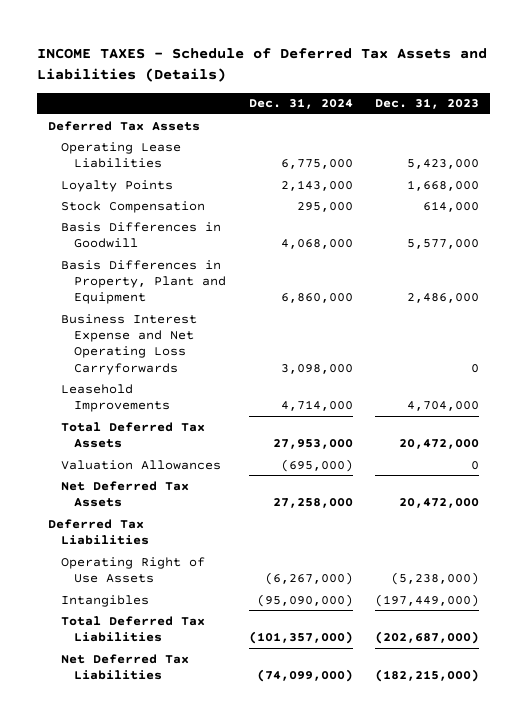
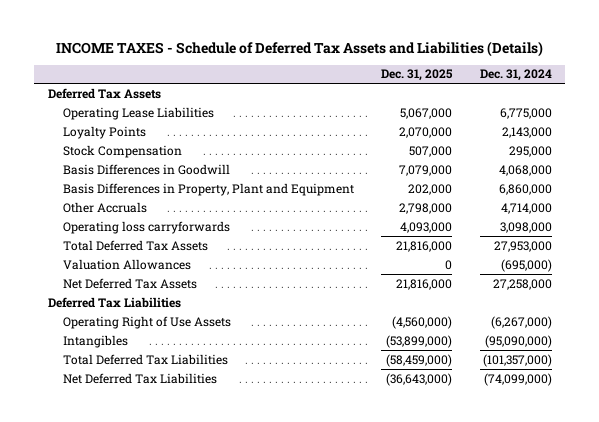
- | Dec. 31, 2024 | Dec. 31, 2023
+ | Dec. 31, 2025 | Dec. 31, 2024
- Business Interest Expense and Net Operating Loss Carryforwards | 3,098,000 | 0
- Leasehold Improvements | 4,714,000 | 4,704,000
+ Other Accruals | 2,798,000 | 4,714,000
+ Operating loss carryforwards | 4,093,000 | 3,098,000

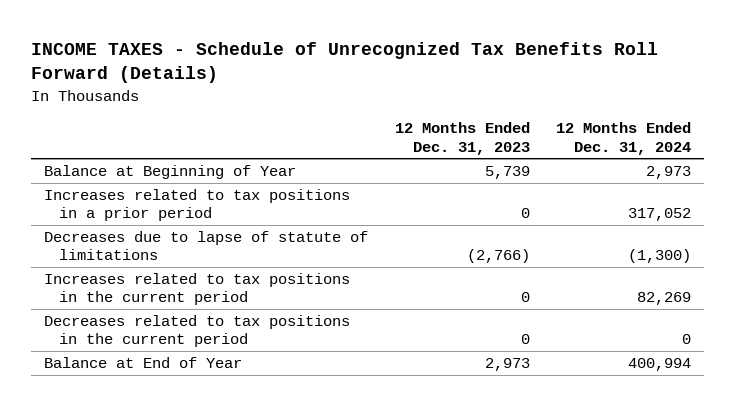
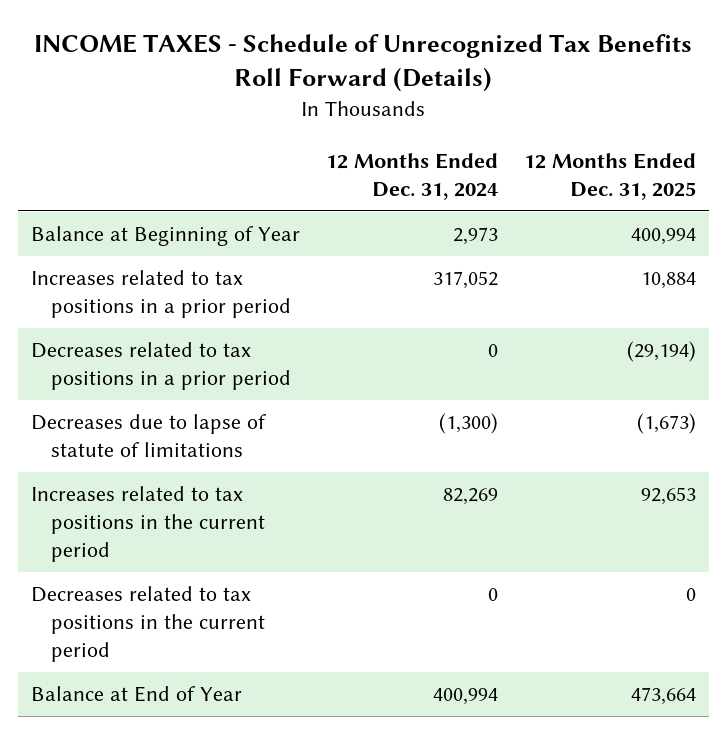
- | 12 Months Ended Dec. 31, 2023 | 12 Months Ended Dec. 31, 2024
+ | 12 Months Ended Dec. 31, 2024 | 12 Months Ended Dec. 31, 2025
+ Decreases related to tax positions in a prior period | 0 | (29,194)

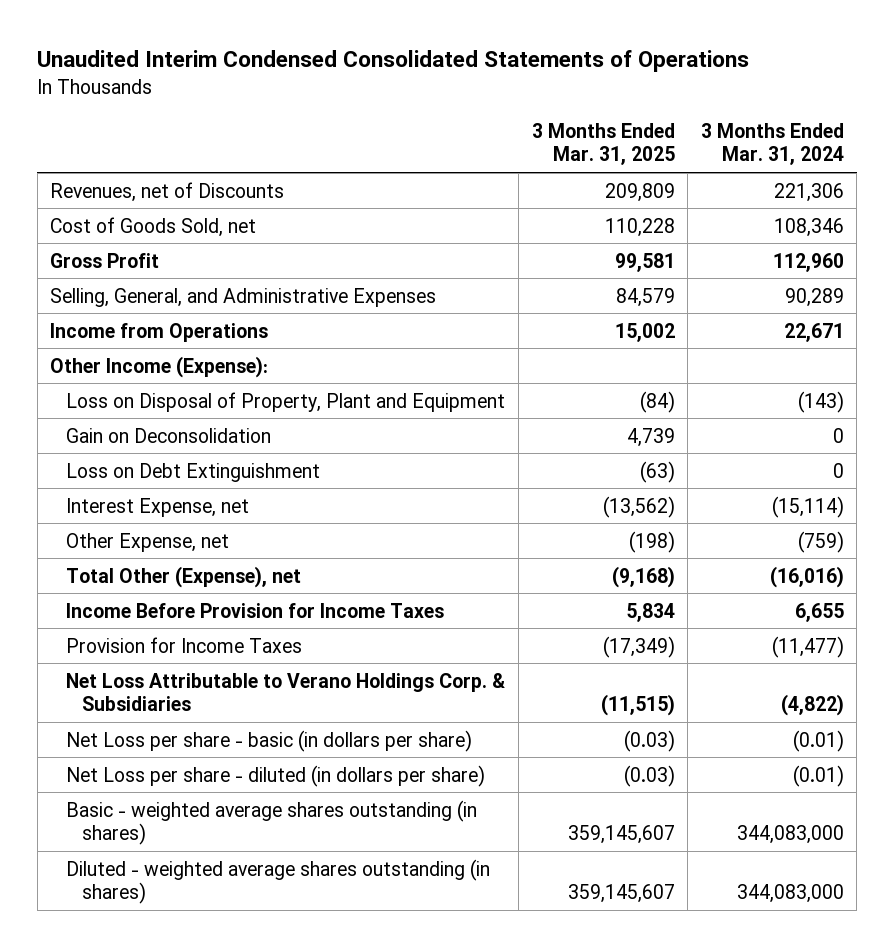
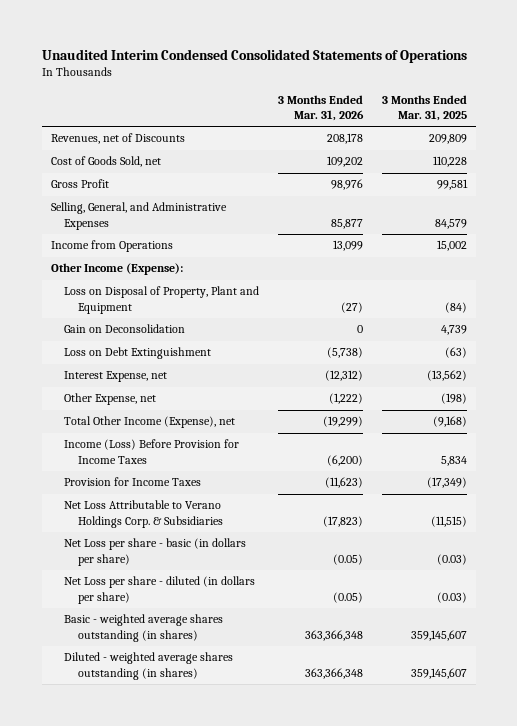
- | 3 Months Ended Mar. 31, 2025 | 3 Months Ended Mar. 31, 2024
+ | 3 Months Ended Mar. 31, 2026 | 3 Months Ended Mar. 31, 2025
- Total Other (Expense), net | (9,168) | (16,016)
- Income Before Provision for Income Taxes | 5,834 | 6,655
+ Total Other Income (Expense), net | (19,299) | (9,168)
+ Income (Loss) Before Provision for Income Taxes | (6,200) | 5,834

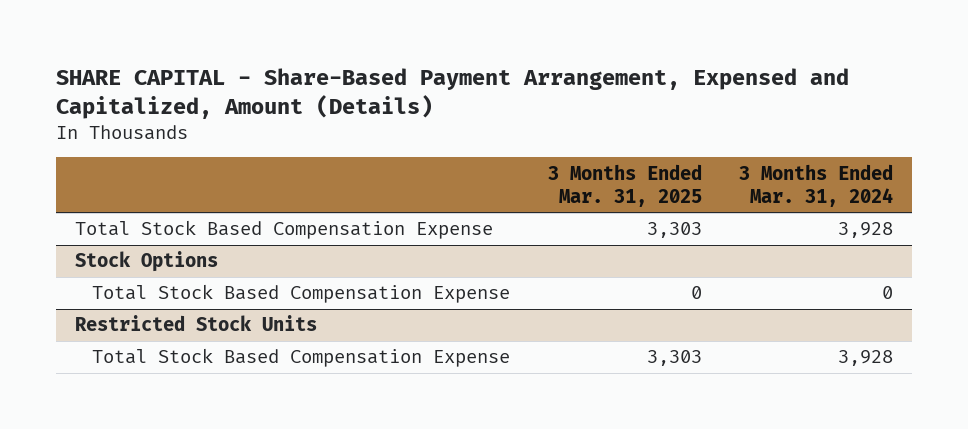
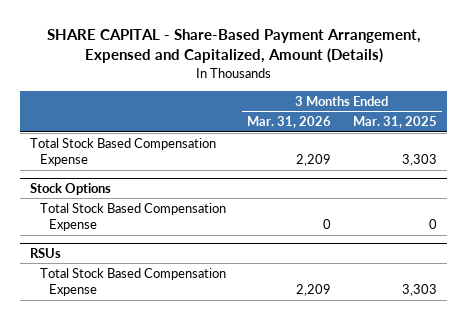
- | 3 Months Ended Mar. 31, 2025 | 3 Months Ended Mar. 31, 2024
+ | 3 Months Ended Mar. 31, 2026 | 3 Months Ended Mar. 31, 2025
- Restricted Stock Units
+ RSUs

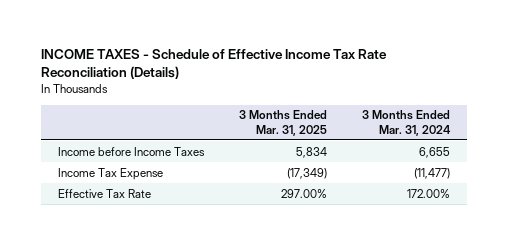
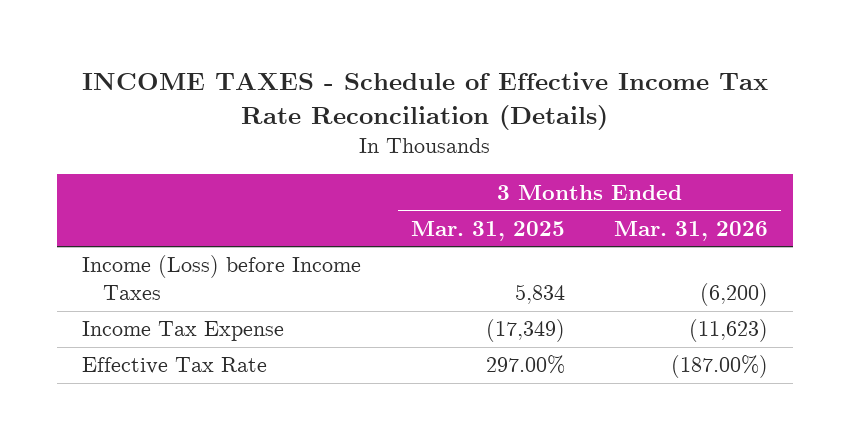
- | 3 Months Ended Mar. 31, 2025 | 3 Months Ended Mar. 31, 2024
+ | 3 Months Ended Mar. 31, 2025 | 3 Months Ended Mar. 31, 2026
- Income before Income Taxes | 5,834 | 6,655
+ Income (Loss) before Income Taxes | 5,834 | (6,200)

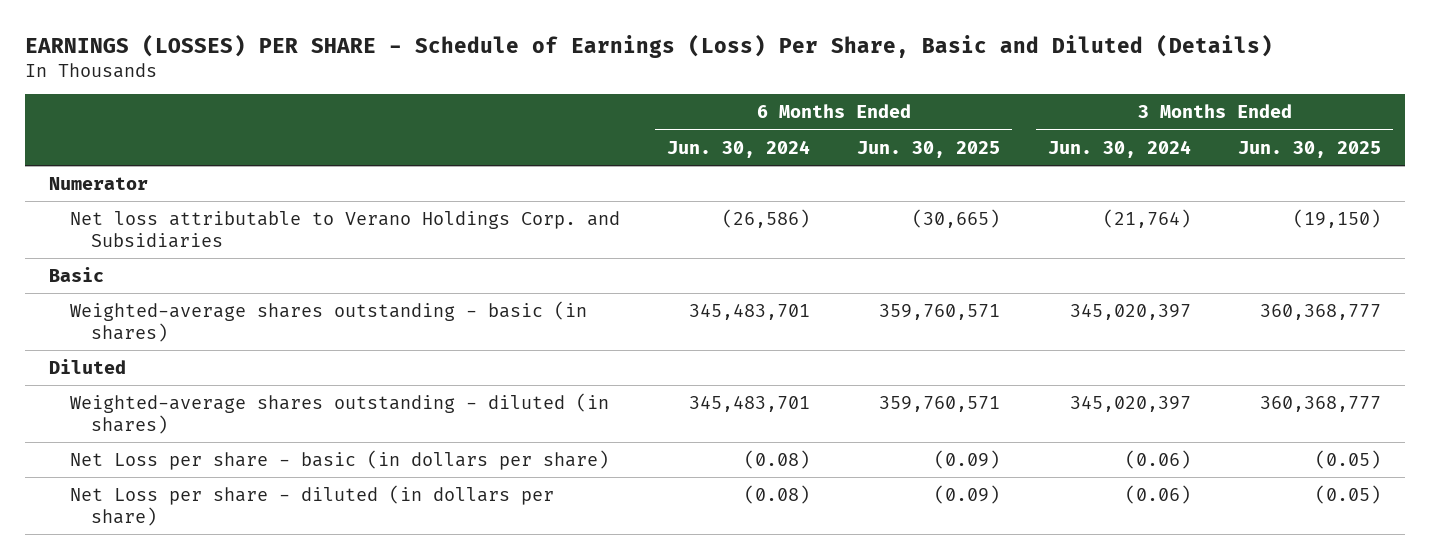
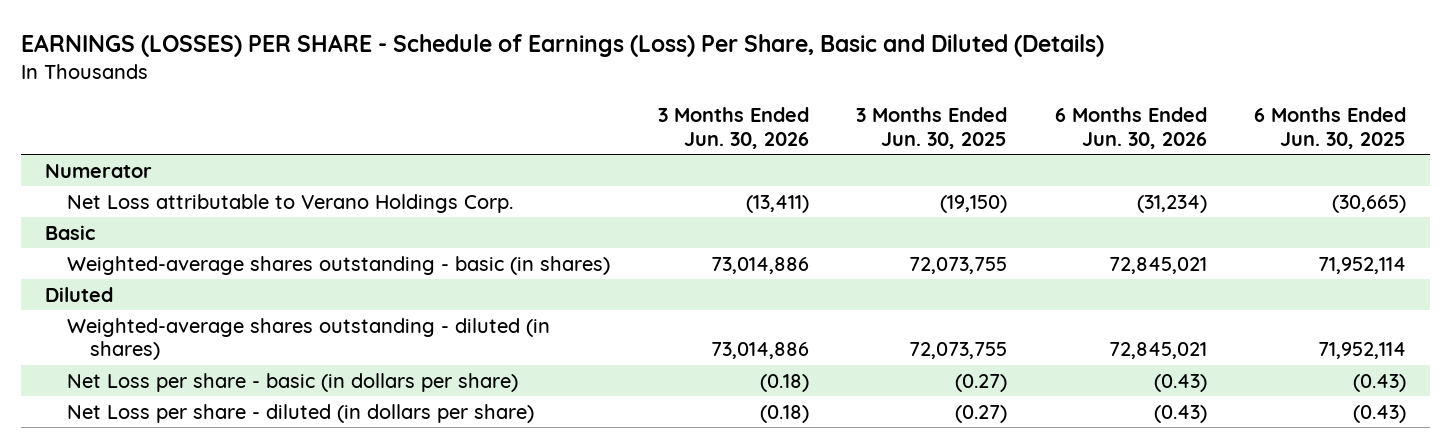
- | 6 Months Ended Jun. 30, 2024 | 6 Months Ended Jun. 30, 2025 | 3 Months Ended Jun. 30, 2024 | 3 Months Ended Jun. 30, 2025
+ | 3 Months Ended Jun. 30, 2026 | 3 Months Ended Jun. 30, 2025 | 6 Months Ended Jun. 30, 2026 | 6 Months Ended Jun. 30, 2025
- Net loss attributable to Verano Holdings Corp. and Subsidiaries | (26,586) | (30,665) | (21,764) | (19,150)
+ Net Loss attributable to Verano Holdings Corp. | (13,411) | (19,150) | (31,234) | (30,665)
- Weighted-average shares outstanding - basic (in shares) | 345,483,701 | 359,760,571 | 345,020,397 | 360,368,777
+ Weighted-average shares outstanding - basic (in shares) | 73,014,886 | 72,073,755 | 72,845,021 | 71,952,114
- Weighted-average shares outstanding - diluted (in shares) | 345,483,701 | 359,760,571 | 345,020,397 | 360,368,777
- Net Loss per share - basic (in dollars per share) | (0.08) | (0.09) | (0.06) | (0.05)
- Net Loss per share - diluted (in dollars per share) | (0.08) | (0.09) | (0.06) | (0.05)
+ Weighted-average shares outstanding - diluted (in shares) | 73,014,886 | 72,073,755 | 72,845,021 | 71,952,114
+ Net Loss per share - basic (in dollars per share) | (0.18) | (0.27) | (0.43) | (0.43)
+ Net Loss per share - diluted (in dollars per share) | (0.18) | (0.27) | (0.43) | (0.43)

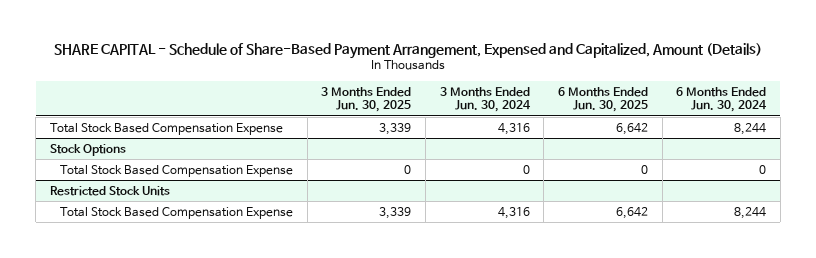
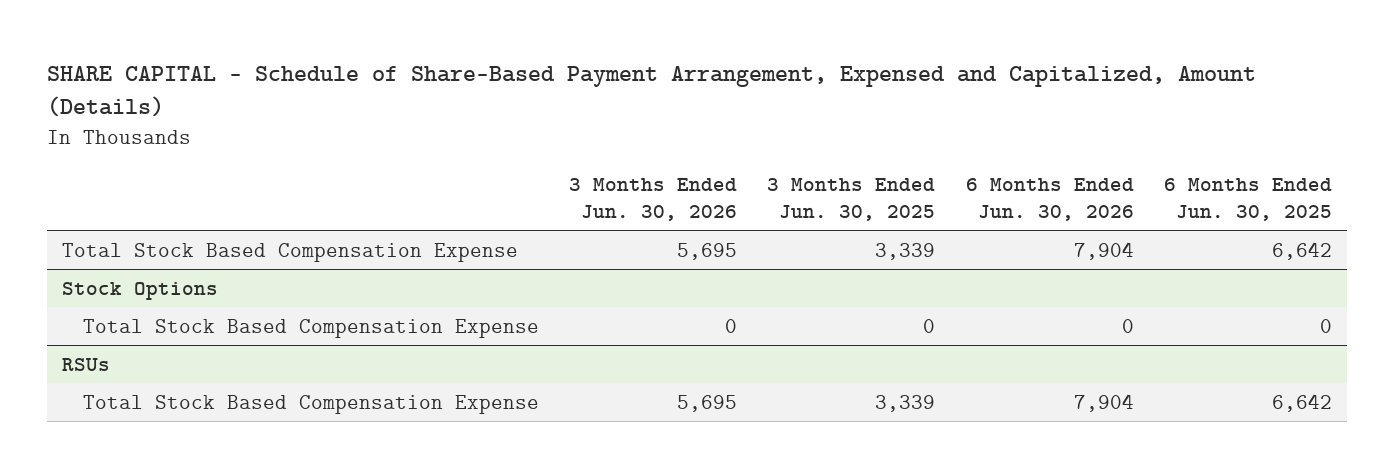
- | 3 Months Ended Jun. 30, 2025 | 3 Months Ended Jun. 30, 2024 | 6 Months Ended Jun. 30, 2025 | 6 Months Ended Jun. 30, 2024
+ | 3 Months Ended Jun. 30, 2026 | 3 Months Ended Jun. 30, 2025 | 6 Months Ended Jun. 30, 2026 | 6 Months Ended Jun. 30, 2025
- Restricted Stock Units
+ RSUs

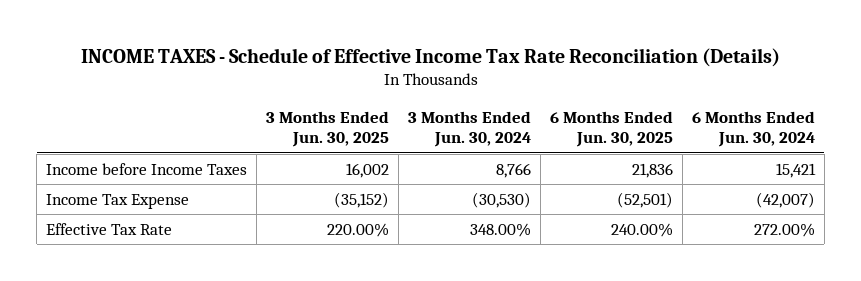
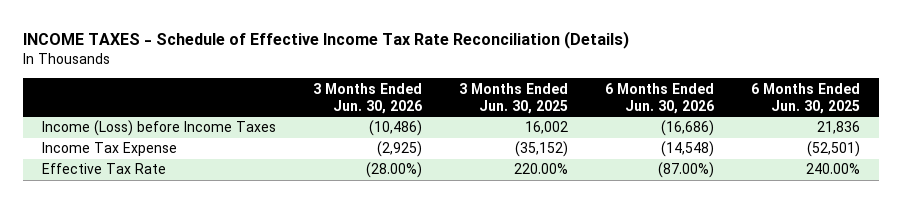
- | 3 Months Ended Jun. 30, 2025 | 3 Months Ended Jun. 30, 2024 | 6 Months Ended Jun. 30, 2025 | 6 Months Ended Jun. 30, 2024
+ | 3 Months Ended Jun. 30, 2026 | 3 Months Ended Jun. 30, 2025 | 6 Months Ended Jun. 30, 2026 | 6 Months Ended Jun. 30, 2025
- Income before Income Taxes | 16,002 | 8,766 | 21,836 | 15,421
+ Income (Loss) before Income Taxes | (10,486) | 16,002 | (16,686) | 21,836

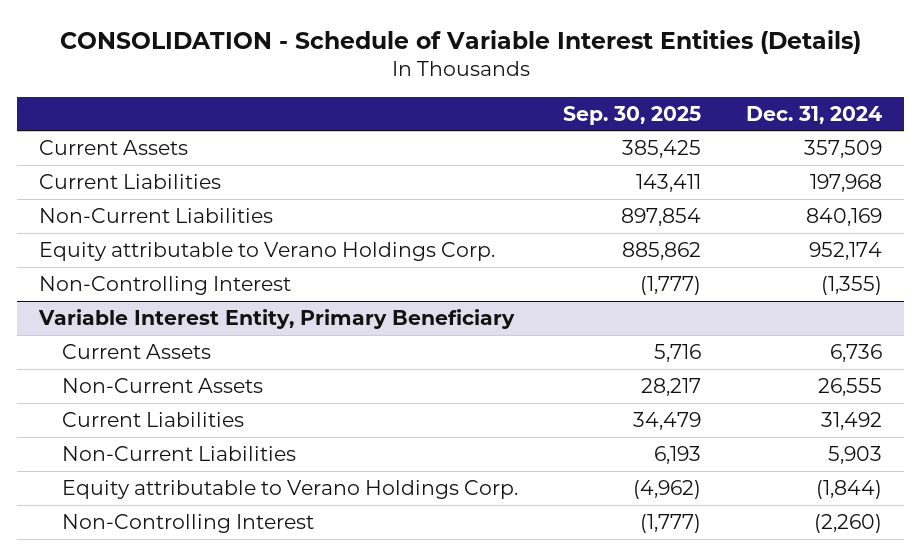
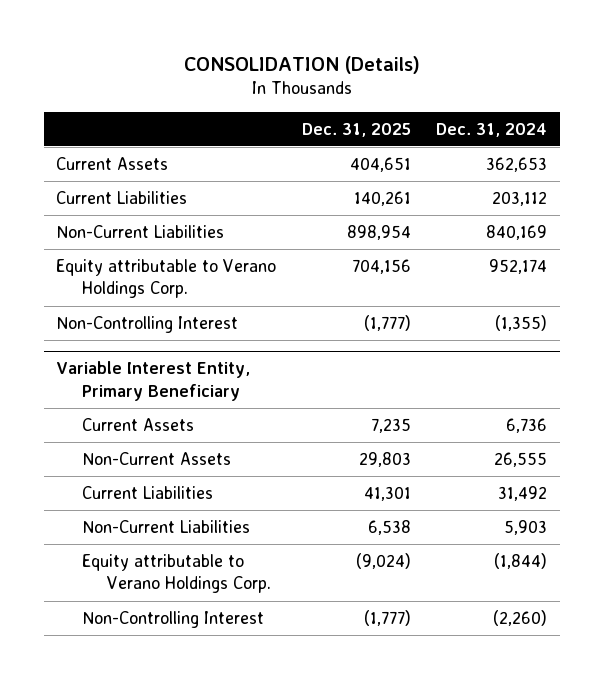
- CONSOLIDATION - Schedule of Variable Interest Entities (Details)
+ CONSOLIDATION (Details)
- | Sep. 30, 2025 | Dec. 31, 2024
+ | Dec. 31, 2025 | Dec. 31, 2024
- Current Assets | 385,425 | 357,509
- Current Liabilities | 143,411 | 197,968
+ Current Assets | 404,651 | 362,653
+ Current Liabilities | 140,261 | 203,112

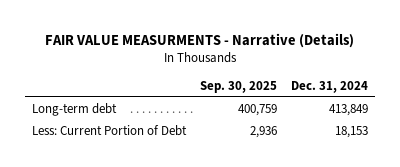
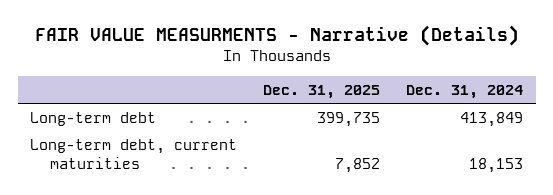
- | Sep. 30, 2025 | Dec. 31, 2024
+ | Dec. 31, 2025 | Dec. 31, 2024
- Less: Current Portion of Debt | 2,936 | 18,153
+ Long-term debt, current maturities | 7,852 | 18,153

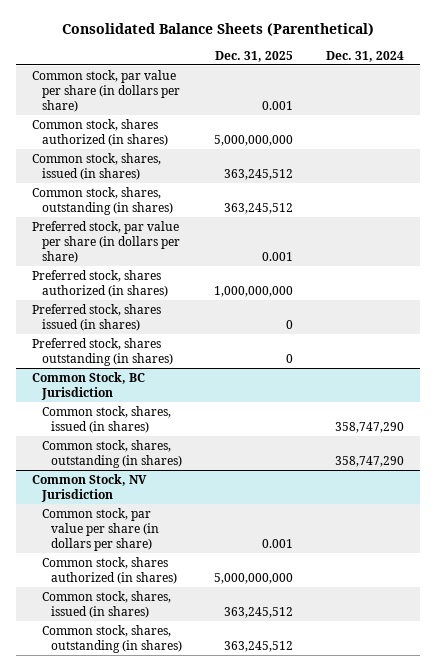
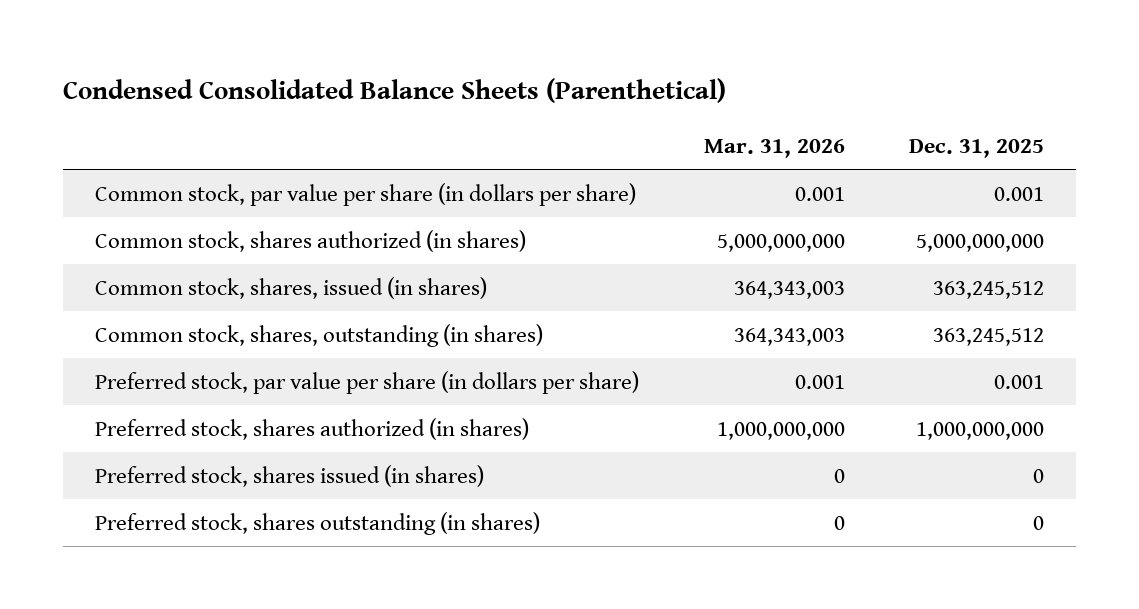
- Consolidated Balance Sheets (Parenthetical)
+ Condensed Consolidated Balance Sheets (Parenthetical)
- | Dec. 31, 2025 | Dec. 31, 2024
+ | Mar. 31, 2026 | Dec. 31, 2025
- Common Stock, BC Jurisdiction
- Common stock, shares, issued (in shares) | | 358,747,290
- Common stock, shares, outstanding (in shares) | | 358,747,290
- Common Stock, NV Jurisdiction
- Common stock, par value per share (in dollars per share) | 0.001 |
- Common stock, shares authorized (in shares) | 5,000,000,000 |
- Common stock, shares, issued (in shares) | 363,245,512 |
- Common stock, shares, outstanding (in shares) | 363,245,512 |

